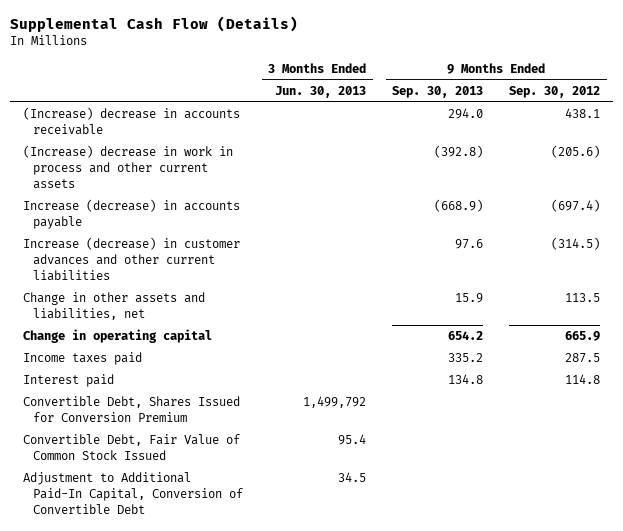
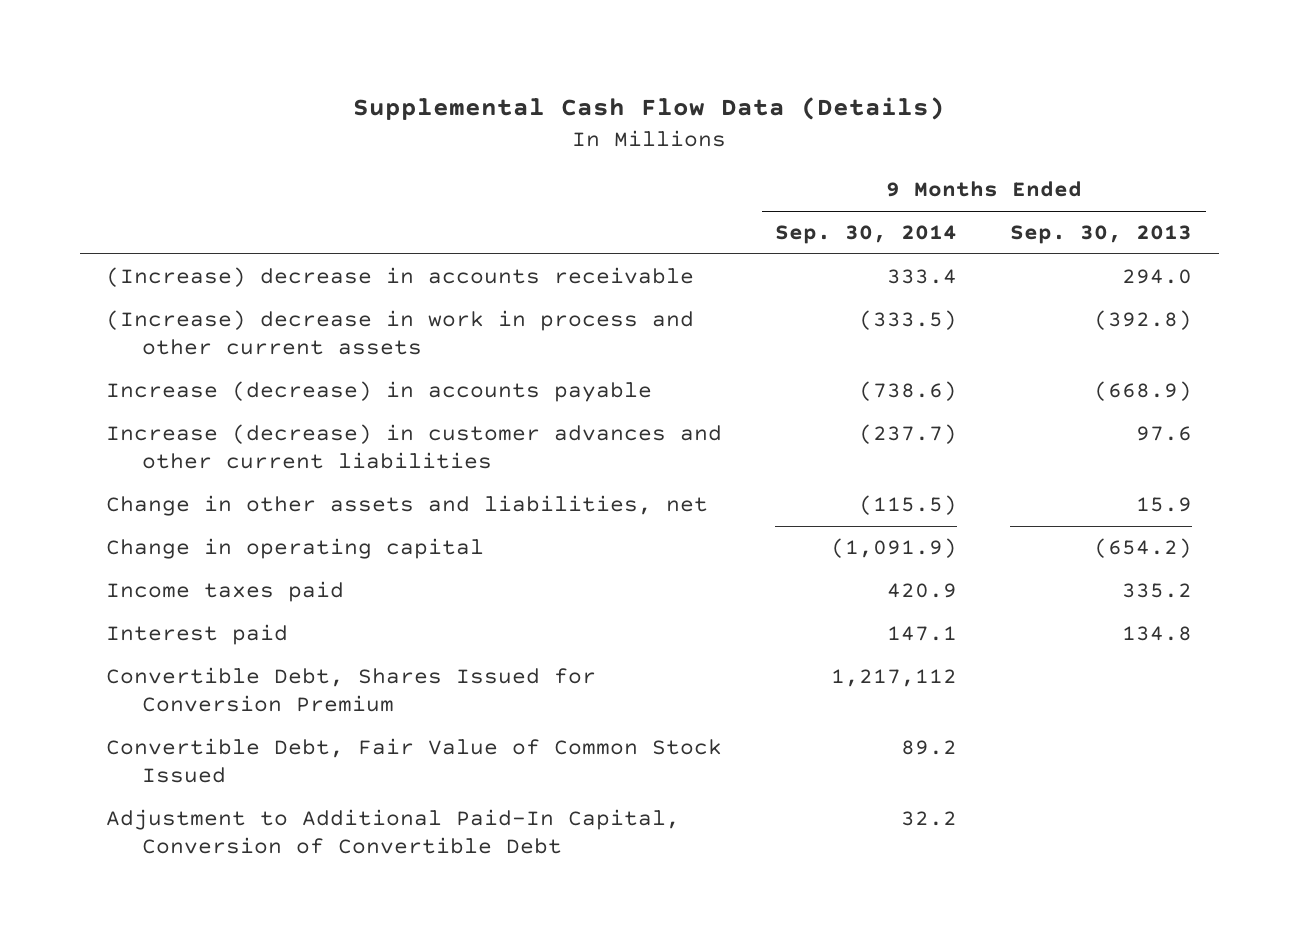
- Supplemental Cash Flow (Details)
+ Supplemental Cash Flow Data (Details)
- | 3 Months Ended Jun. 30, 2013 | 9 Months Ended Sep. 30, 2013 | 9 Months Ended Sep. 30, 2012
+ | 9 Months Ended Sep. 30, 2014 | 9 Months Ended Sep. 30, 2013
- Change in operating capital | | 654.2 | 665.9
+ Change in operating capital | (1,091.9) | (654.2)

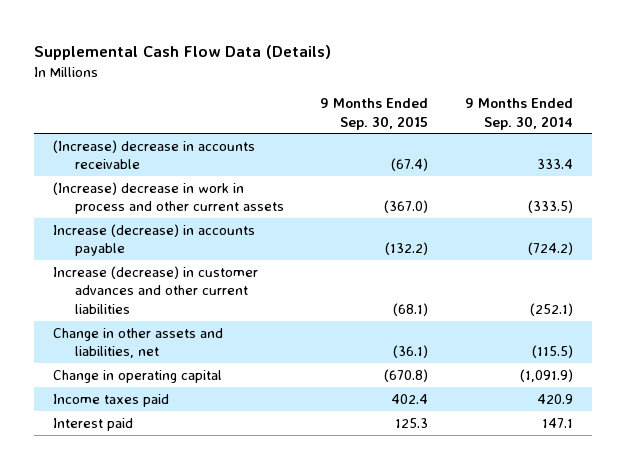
- | 9 Months Ended Sep. 30, 2014 | 9 Months Ended Sep. 30, 2013
+ | 9 Months Ended Sep. 30, 2015 | 9 Months Ended Sep. 30, 2014
- Increase (decrease) in accounts payable | (738.6) | (668.9)
- Increase (decrease) in customer advances and other current liabilities | (237.7) | 97.6
+ Increase (decrease) in accounts payable | (132.2) | (724.2)
+ Increase (decrease) in customer advances and other current liabilities | (68.1) | (252.1)
- Convertible Debt, Shares Issued for Conversion Premium | 1,217,112 |
- Convertible Debt, Fair Value of Common Stock Issued | 89.2 |
- Adjustment to Additional Paid-In Capital, Conversion of Convertible Debt | 32.2 |

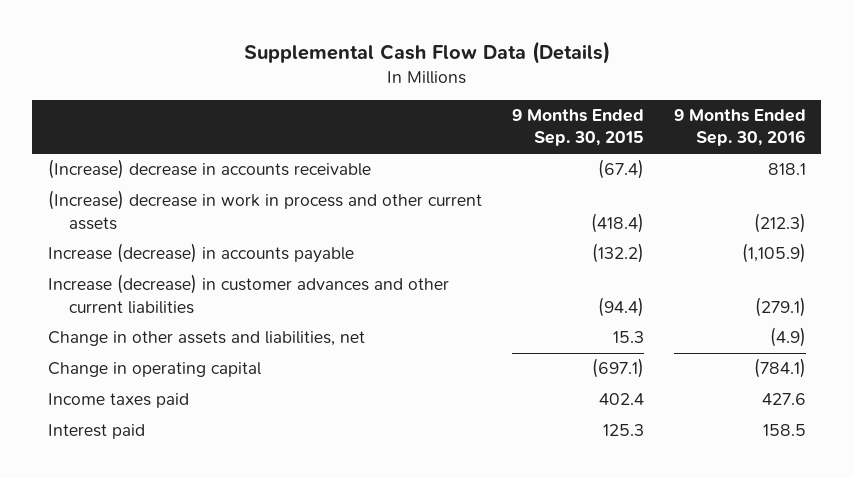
- | 9 Months Ended Sep. 30, 2015 | 9 Months Ended Sep. 30, 2014
+ | 9 Months Ended Sep. 30, 2015 | 9 Months Ended Sep. 30, 2016
- (Increase) decrease in work in process and other current assets | (367.0) | (333.5)
+ (Increase) decrease in work in process and other current assets | (418.4) | (212.3)
- Increase (decrease) in customer advances and other current liabilities | (68.1) | (252.1)
- Change in other assets and liabilities, net | (36.1) | (115.5)
- Change in operating capital | (670.8) | (1,091.9)
+ Increase (decrease) in customer advances and other current liabilities | (94.4) | (279.1)
+ Change in other assets and liabilities, net | 15.3 | (4.9)
+ Change in operating capital | (697.1) | (784.1)

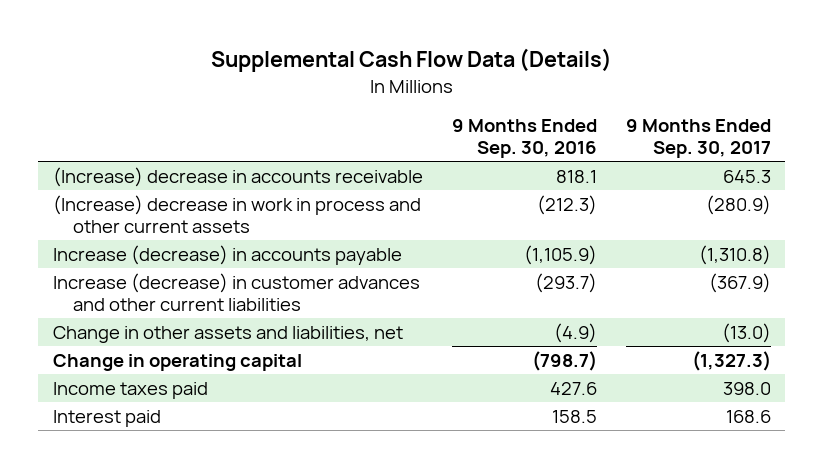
- | 9 Months Ended Sep. 30, 2015 | 9 Months Ended Sep. 30, 2016
+ | 9 Months Ended Sep. 30, 2016 | 9 Months Ended Sep. 30, 2017
- Increase (decrease) in customer advances and other current liabilities | (94.4) | (279.1)
+ Increase (decrease) in customer advances and other current liabilities | (293.7) | (367.9)
- Change in operating capital | (697.1) | (784.1)
+ Change in operating capital | (798.7) | (1,327.3)

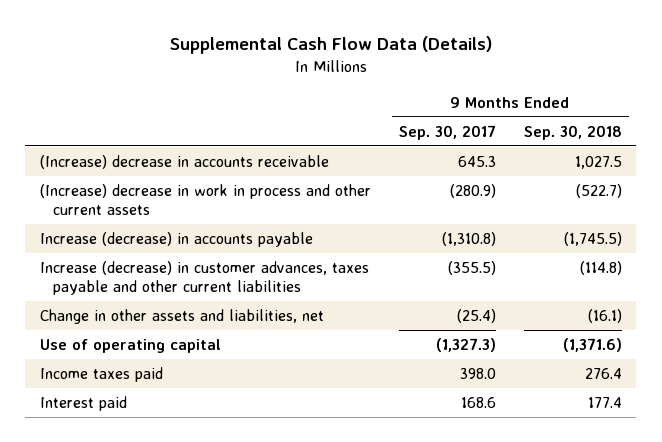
- | 9 Months Ended Sep. 30, 2016 | 9 Months Ended Sep. 30, 2017
+ | 9 Months Ended Sep. 30, 2017 | 9 Months Ended Sep. 30, 2018
- Increase (decrease) in customer advances and other current liabilities | (293.7) | (367.9)
- Change in other assets and liabilities, net | (4.9) | (13.0)
- Change in operating capital | (798.7) | (1,327.3)
+ Increase (decrease) in customer advances, taxes payable and other current liabilities | (355.5) | (114.8)
+ Change in other assets and liabilities, net | (25.4) | (16.1)
+ Use of operating capital | (1,327.3) | (1,371.6)

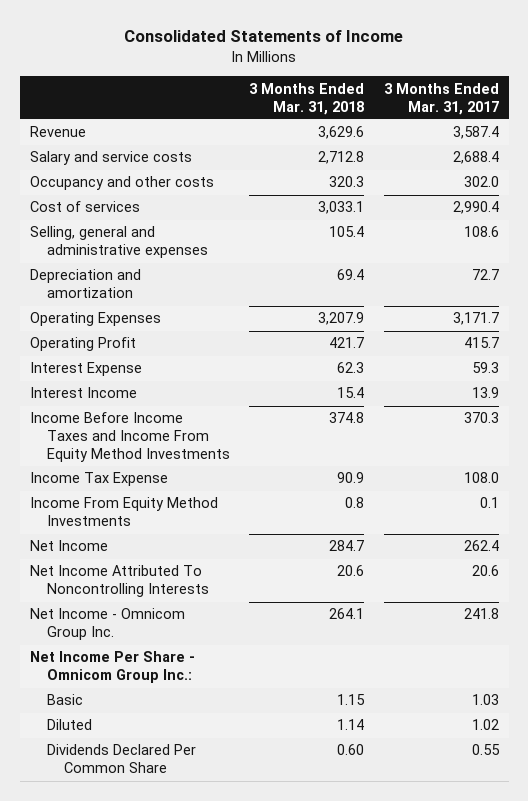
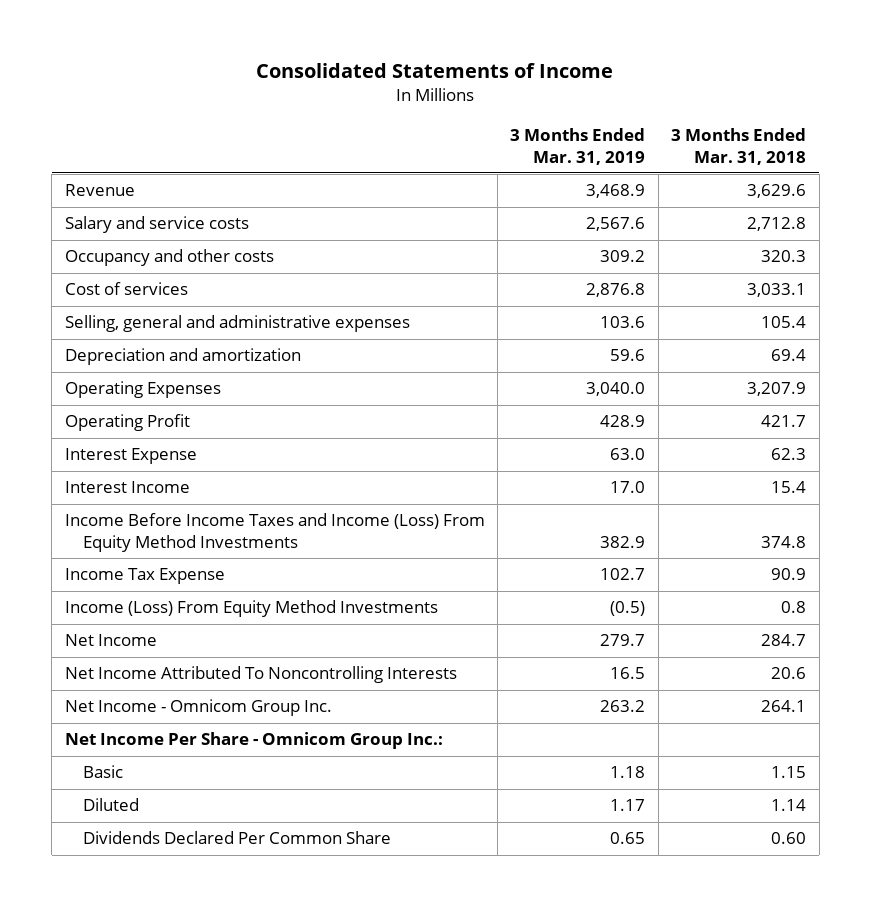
- | 3 Months Ended Mar. 31, 2018 | 3 Months Ended Mar. 31, 2017
+ | 3 Months Ended Mar. 31, 2019 | 3 Months Ended Mar. 31, 2018
- Income Before Income Taxes and Income From Equity Method Investments | 374.8 | 370.3
+ Income Before Income Taxes and Income (Loss) From Equity Method Investments | 382.9 | 374.8
- Income From Equity Method Investments | 0.8 | 0.1
+ Income (Loss) From Equity Method Investments | (0.5) | 0.8

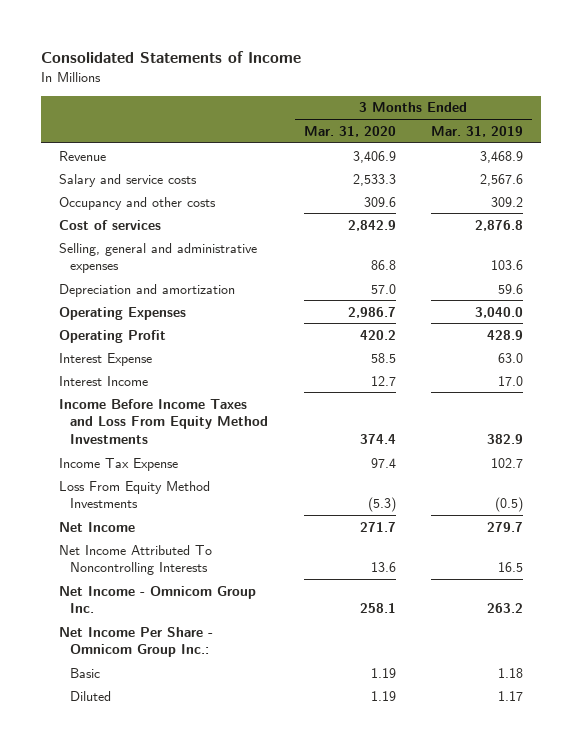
- | 3 Months Ended Mar. 31, 2019 | 3 Months Ended Mar. 31, 2018
+ | 3 Months Ended Mar. 31, 2020 | 3 Months Ended Mar. 31, 2019
- Income Before Income Taxes and Income (Loss) From Equity Method Investments | 382.9 | 374.8
+ Income Before Income Taxes and Loss From Equity Method Investments | 374.4 | 382.9
- Income (Loss) From Equity Method Investments | (0.5) | 0.8
+ Loss From Equity Method Investments | (5.3) | (0.5)
- Dividends Declared Per Common Share | 0.65 | 0.60

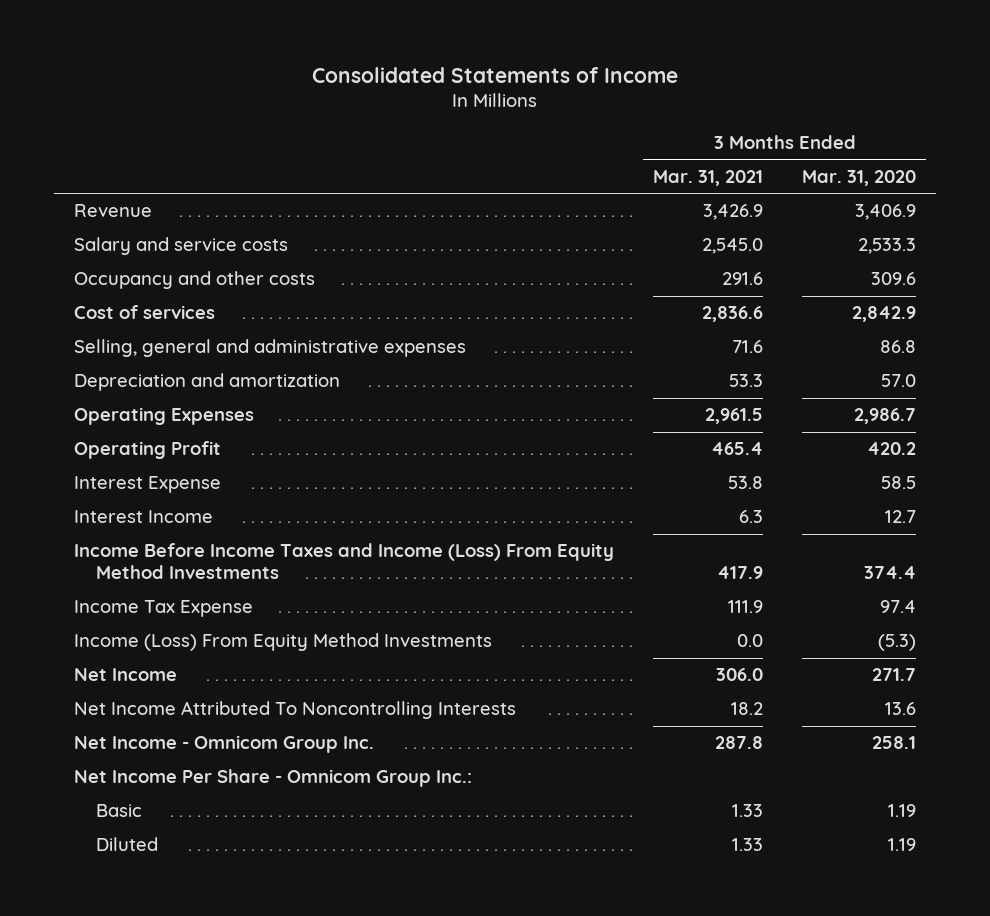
- | 3 Months Ended Mar. 31, 2020 | 3 Months Ended Mar. 31, 2019
+ | 3 Months Ended Mar. 31, 2021 | 3 Months Ended Mar. 31, 2020
- Income Before Income Taxes and Loss From Equity Method Investments | 374.4 | 382.9
+ Income Before Income Taxes and Income (Loss) From Equity Method Investments | 417.9 | 374.4
- Loss From Equity Method Investments | (5.3) | (0.5)
+ Income (Loss) From Equity Method Investments | 0.0 | (5.3)

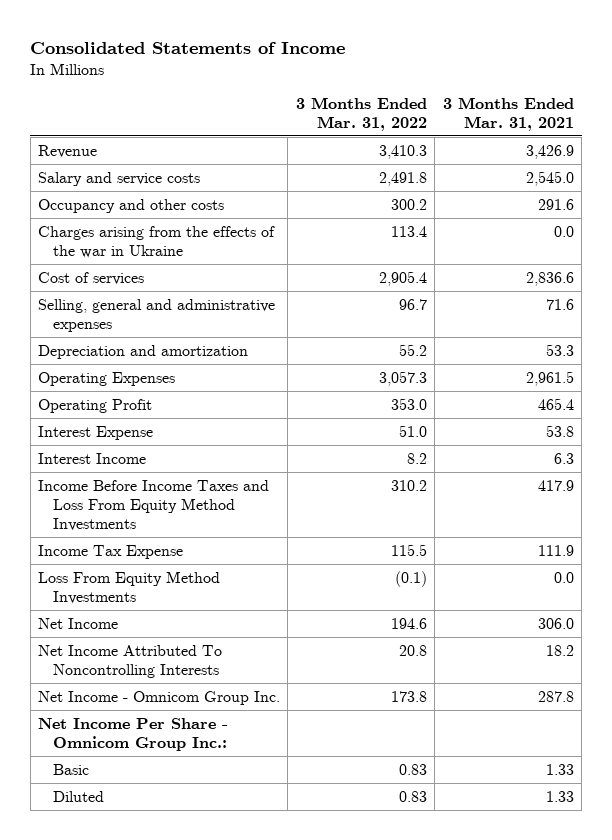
- | 3 Months Ended Mar. 31, 2021 | 3 Months Ended Mar. 31, 2020
+ | 3 Months Ended Mar. 31, 2022 | 3 Months Ended Mar. 31, 2021
+ Charges arising from the effects of the war in Ukraine | 113.4 | 0.0
- Income Before Income Taxes and Income (Loss) From Equity Method Investments | 417.9 | 374.4
+ Income Before Income Taxes and Loss From Equity Method Investments | 310.2 | 417.9
- Income (Loss) From Equity Method Investments | 0.0 | (5.3)
+ Loss From Equity Method Investments | (0.1) | 0.0

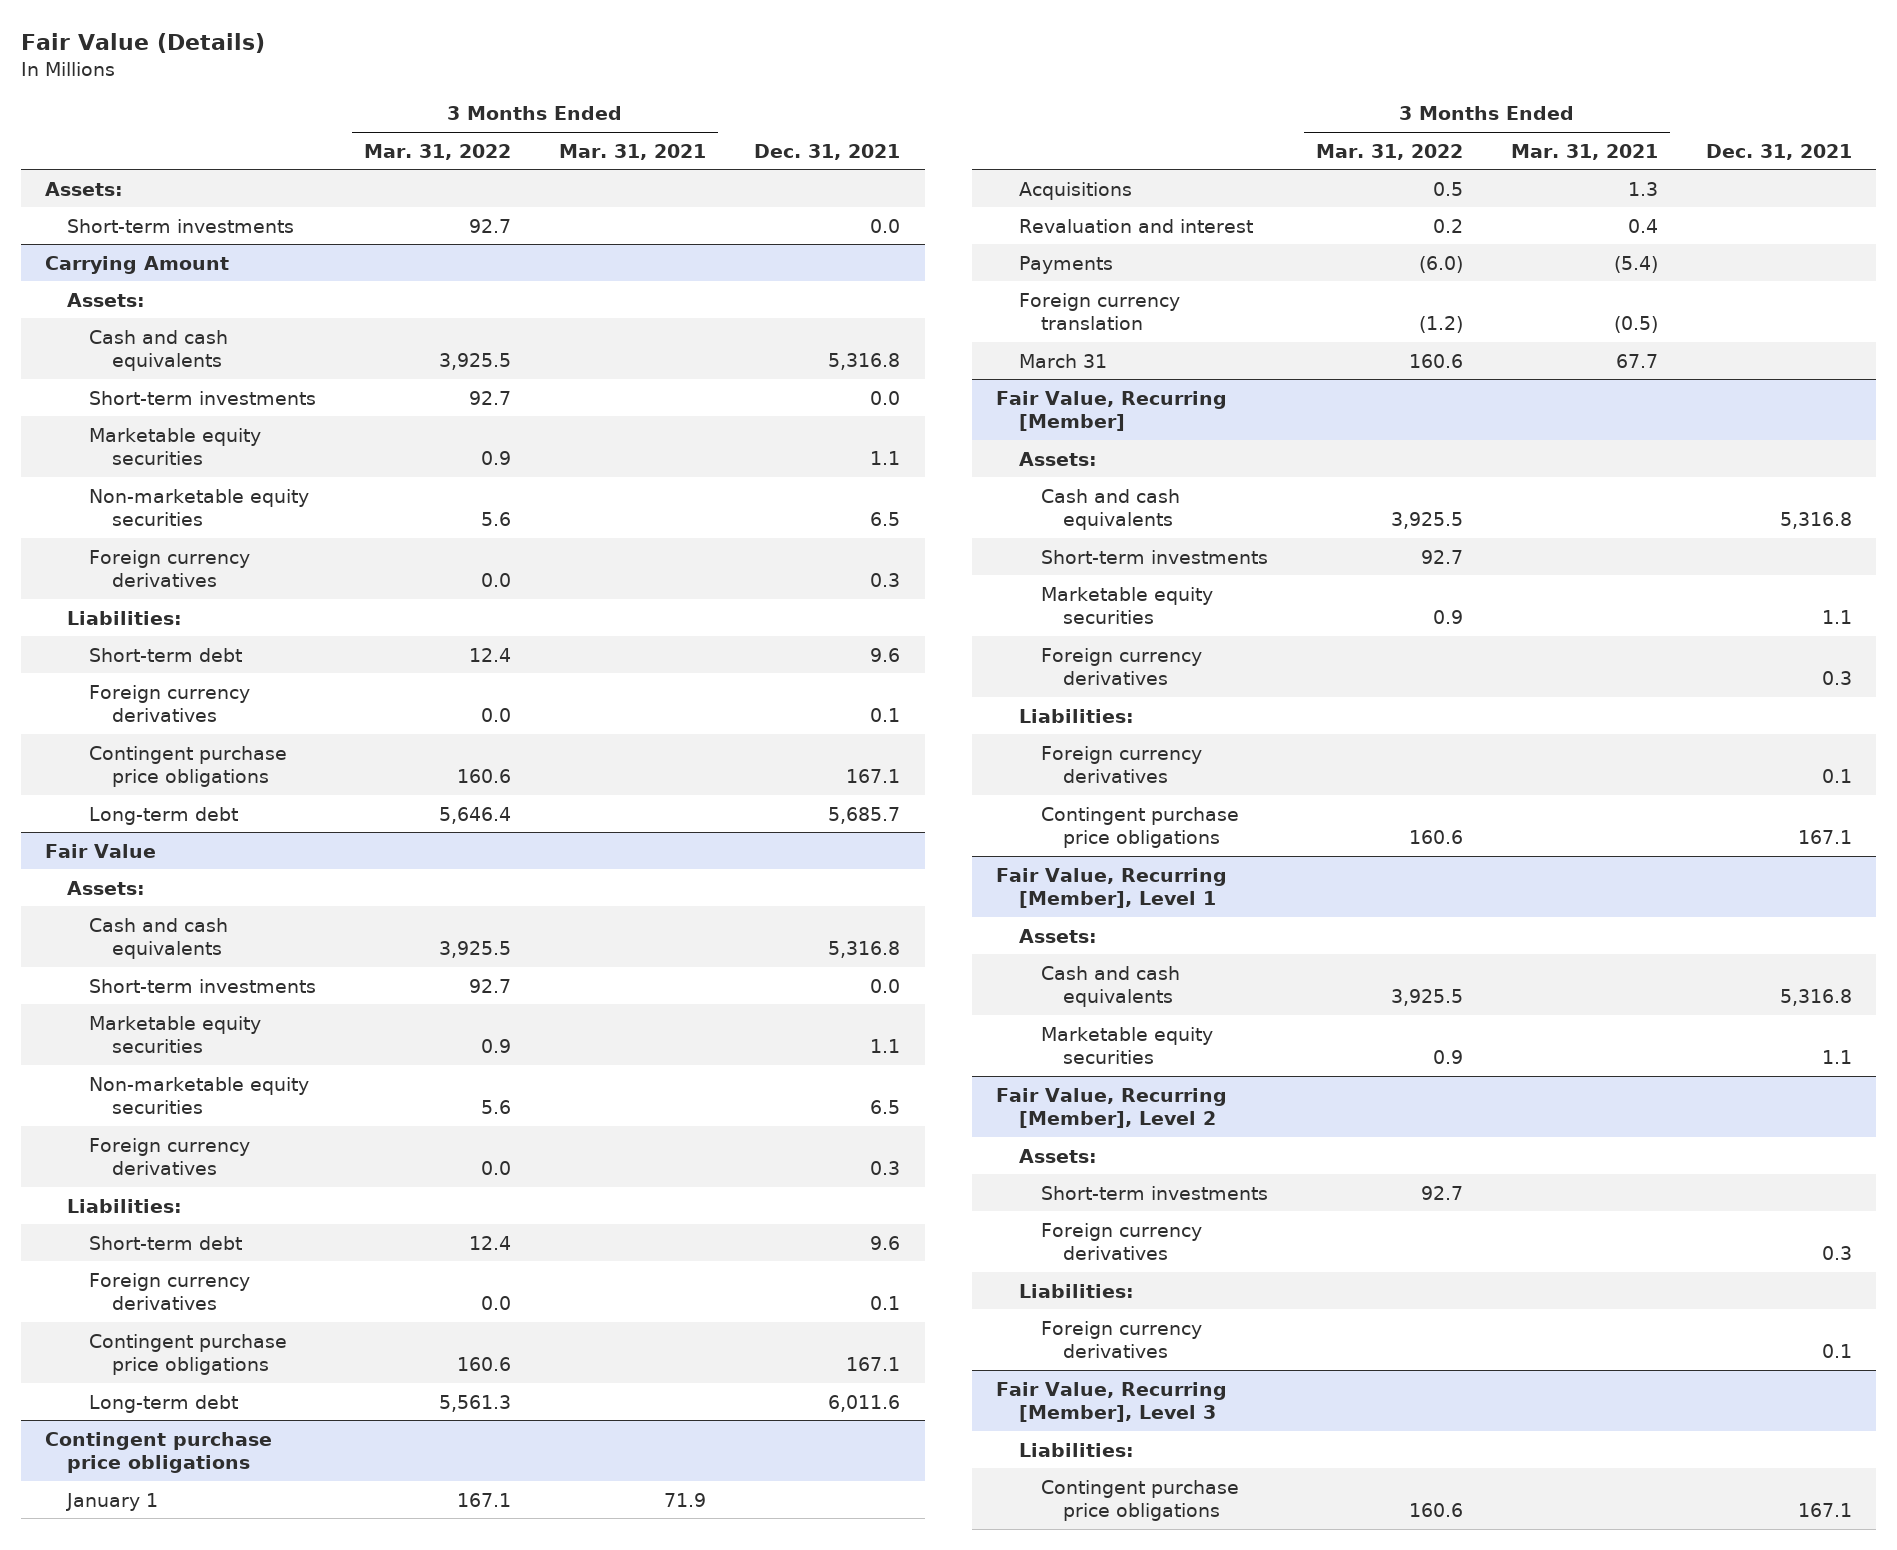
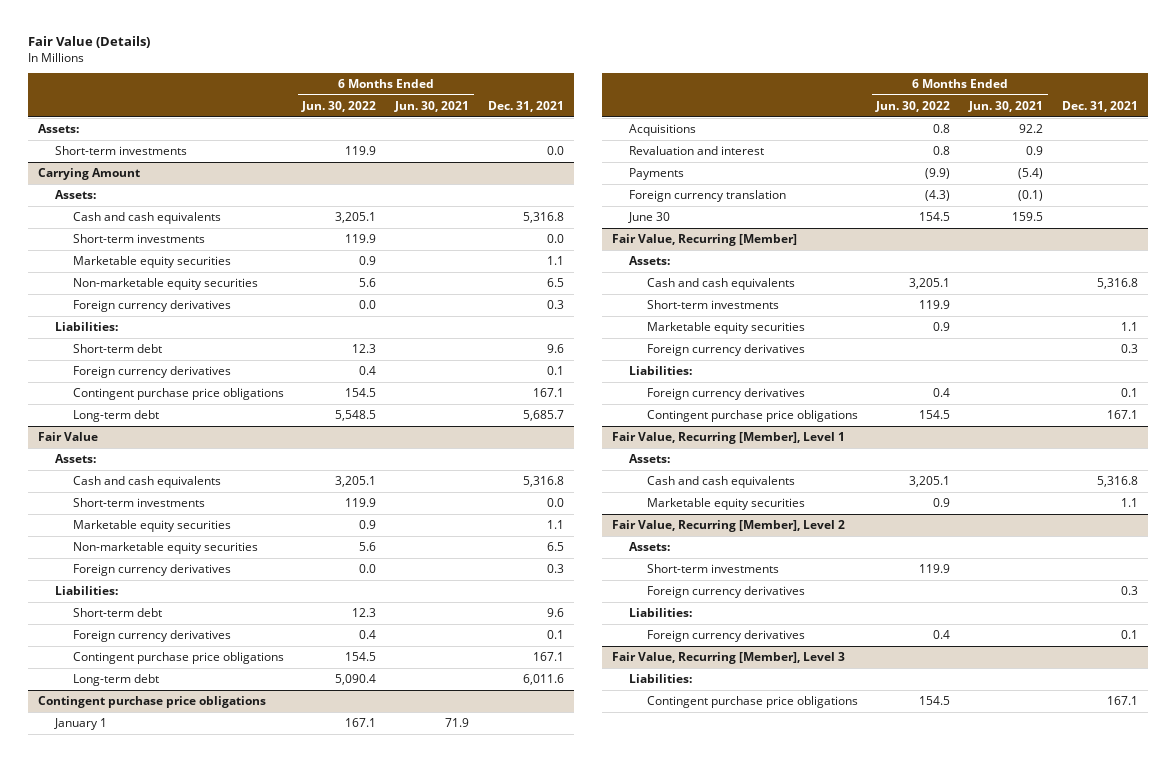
- | 3 Months Ended Mar. 31, 2022 | 3 Months Ended Mar. 31, 2021 | Dec. 31, 2021
+ | 6 Months Ended Jun. 30, 2022 | 6 Months Ended Jun. 30, 2021 | Dec. 31, 2021
@ Contingent purchase price obligations
- March 31 | 160.6 | 67.7 |
+ June 30 | 154.5 | 159.5 |

